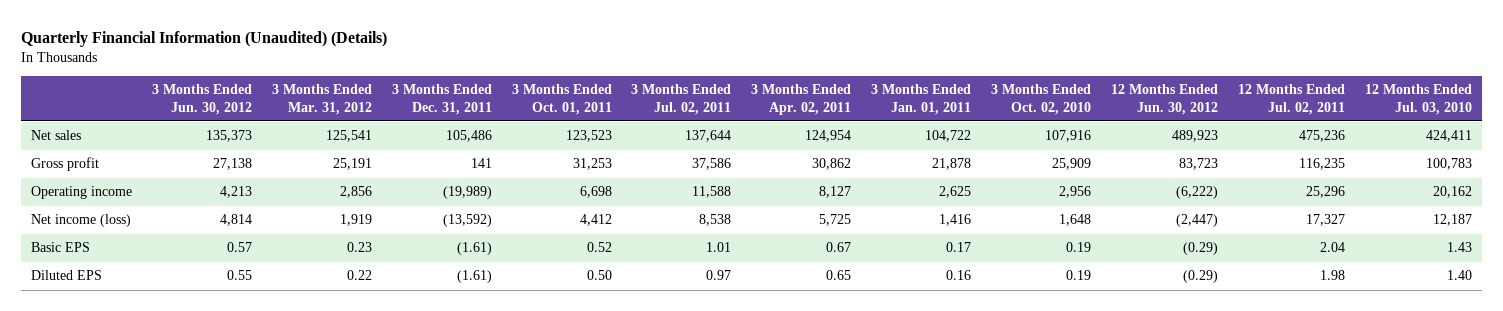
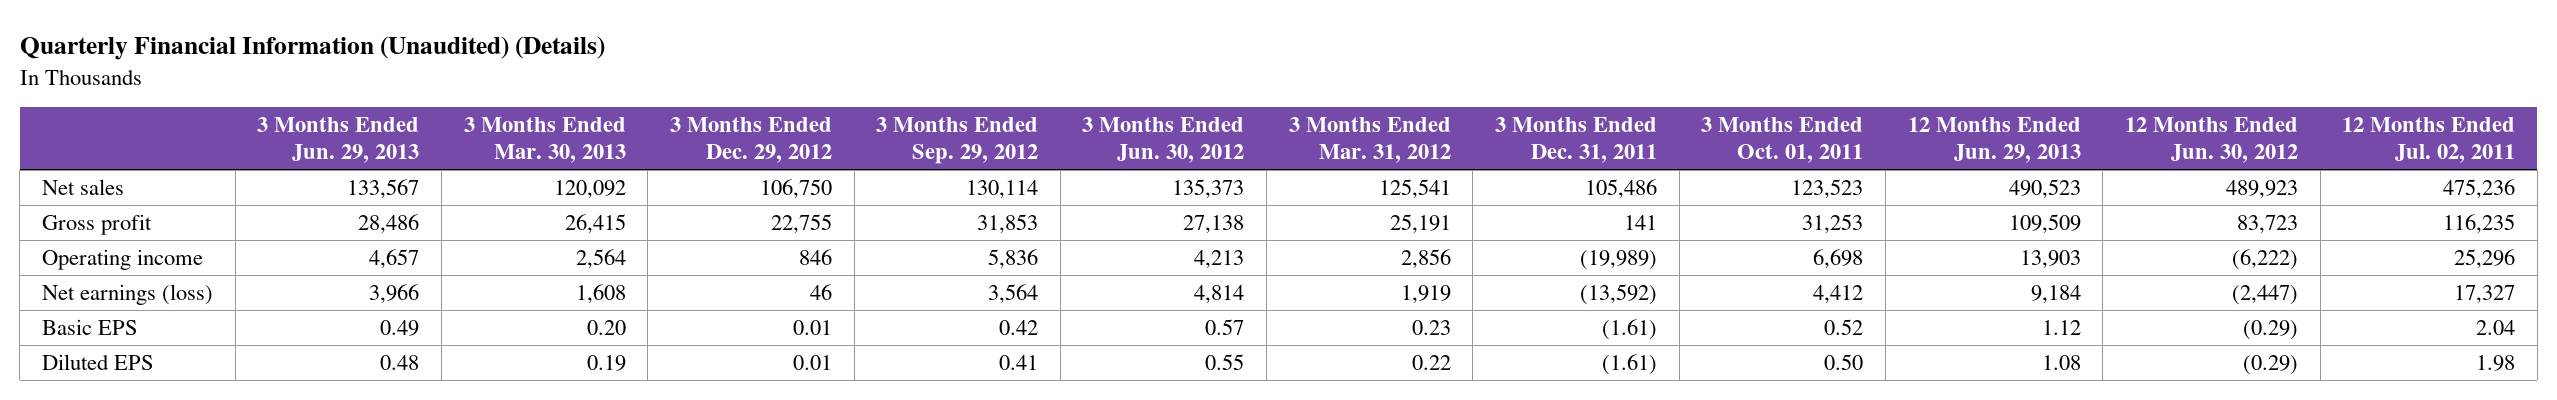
- | 3 Months Ended Jun. 30, 2012 | 3 Months Ended Mar. 31, 2012 | 3 Months Ended Dec. 31, 2011 | 3 Months Ended Oct. 01, 2011 | 3 Months Ended Jul. 02, 2011 | 3 Months Ended Apr. 02, 2011 | 3 Months Ended Jan. 01, 2011 | 3 Months Ended Oct. 02, 2010 | 12 Months Ended Jun. 30, 2012 | 12 Months Ended Jul. 02, 2011 | 12 Months Ended Jul. 03, 2010
+ | 3 Months Ended Jun. 29, 2013 | 3 Months Ended Mar. 30, 2013 | 3 Months Ended Dec. 29, 2012 | 3 Months Ended Sep. 29, 2012 | 3 Months Ended Jun. 30, 2012 | 3 Months Ended Mar. 31, 2012 | 3 Months Ended Dec. 31, 2011 | 3 Months Ended Oct. 01, 2011 | 12 Months Ended Jun. 29, 2013 | 12 Months Ended Jun. 30, 2012 | 12 Months Ended Jul. 02, 2011
- Net income (loss) | 4,814 | 1,919 | (13,592) | 4,412 | 8,538 | 5,725 | 1,416 | 1,648 | (2,447) | 17,327 | 12,187
+ Net earnings (loss) | 3,966 | 1,608 | 46 | 3,564 | 4,814 | 1,919 | (13,592) | 4,412 | 9,184 | (2,447) | 17,327

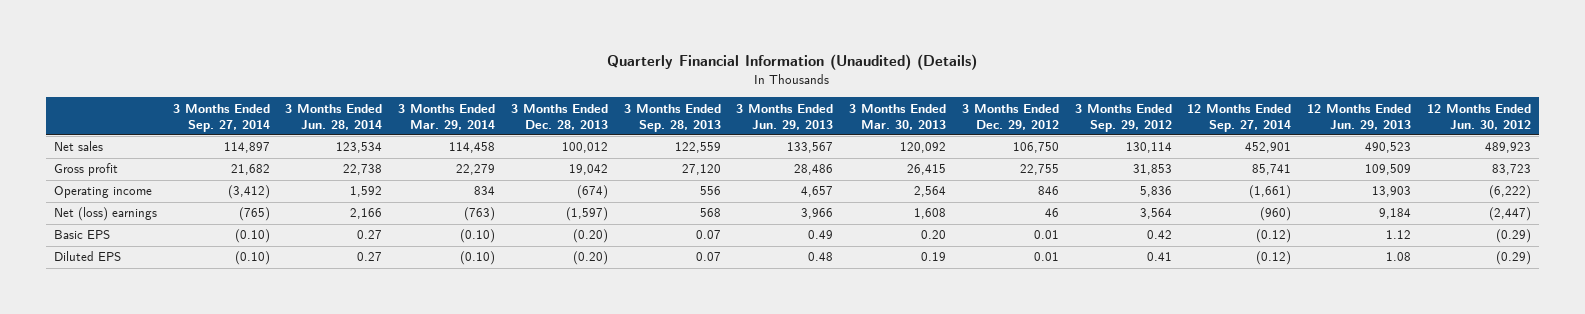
- | 3 Months Ended Jun. 29, 2013 | 3 Months Ended Mar. 30, 2013 | 3 Months Ended Dec. 29, 2012 | 3 Months Ended Sep. 29, 2012 | 3 Months Ended Jun. 30, 2012 | 3 Months Ended Mar. 31, 2012 | 3 Months Ended Dec. 31, 2011 | 3 Months Ended Oct. 01, 2011 | 12 Months Ended Jun. 29, 2013 | 12 Months Ended Jun. 30, 2012 | 12 Months Ended Jul. 02, 2011
+ | 3 Months Ended Sep. 27, 2014 | 3 Months Ended Jun. 28, 2014 | 3 Months Ended Mar. 29, 2014 | 3 Months Ended Dec. 28, 2013 | 3 Months Ended Sep. 28, 2013 | 3 Months Ended Jun. 29, 2013 | 3 Months Ended Mar. 30, 2013 | 3 Months Ended Dec. 29, 2012 | 3 Months Ended Sep. 29, 2012 | 12 Months Ended Sep. 27, 2014 | 12 Months Ended Jun. 29, 2013 | 12 Months Ended Jun. 30, 2012
- Net earnings (loss) | 3,966 | 1,608 | 46 | 3,564 | 4,814 | 1,919 | (13,592) | 4,412 | 9,184 | (2,447) | 17,327
+ Net (loss) earnings | (765) | 2,166 | (763) | (1,597) | 568 | 3,966 | 1,608 | 46 | 3,564 | (960) | 9,184 | (2,447)

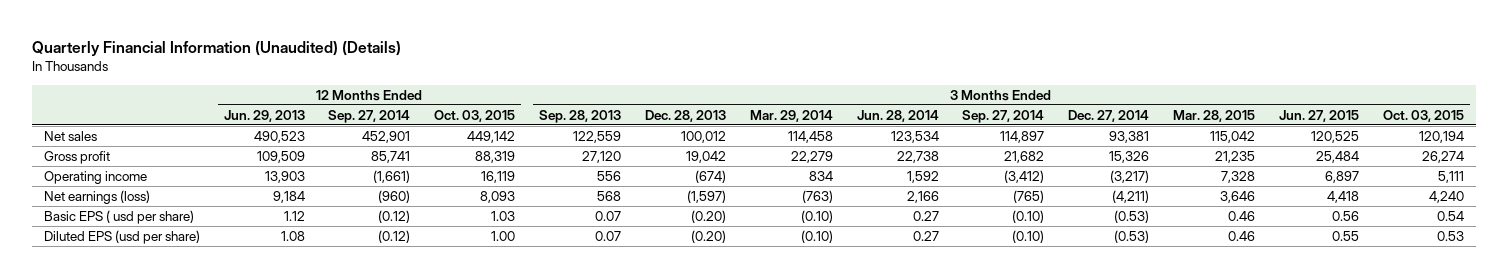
- | 3 Months Ended Sep. 27, 2014 | 3 Months Ended Jun. 28, 2014 | 3 Months Ended Mar. 29, 2014 | 3 Months Ended Dec. 28, 2013 | 3 Months Ended Sep. 28, 2013 | 3 Months Ended Jun. 29, 2013 | 3 Months Ended Mar. 30, 2013 | 3 Months Ended Dec. 29, 2012 | 3 Months Ended Sep. 29, 2012 | 12 Months Ended Sep. 27, 2014 | 12 Months Ended Jun. 29, 2013 | 12 Months Ended Jun. 30, 2012
+ | 12 Months Ended Jun. 29, 2013 | 12 Months Ended Sep. 27, 2014 | 12 Months Ended Oct. 03, 2015 | 3 Months Ended Sep. 28, 2013 | 3 Months Ended Dec. 28, 2013 | 3 Months Ended Mar. 29, 2014 | 3 Months Ended Jun. 28, 2014 | 3 Months Ended Sep. 27, 2014 | 3 Months Ended Dec. 27, 2014 | 3 Months Ended Mar. 28, 2015 | 3 Months Ended Jun. 27, 2015 | 3 Months Ended Oct. 03, 2015
- Net (loss) earnings | (765) | 2,166 | (763) | (1,597) | 568 | 3,966 | 1,608 | 46 | 3,564 | (960) | 9,184 | (2,447)
- Basic EPS | (0.10) | 0.27 | (0.10) | (0.20) | 0.07 | 0.49 | 0.20 | 0.01 | 0.42 | (0.12) | 1.12 | (0.29)
- Diluted EPS | (0.10) | 0.27 | (0.10) | (0.20) | 0.07 | 0.48 | 0.19 | 0.01 | 0.41 | (0.12) | 1.08 | (0.29)
+ Net earnings (loss) | 9,184 | (960) | 8,093 | 568 | (1,597) | (763) | 2,166 | (765) | (4,211) | 3,646 | 4,418 | 4,240
+ Basic EPS ( usd per share) | 1.12 | (0.12) | 1.03 | 0.07 | (0.20) | (0.10) | 0.27 | (0.10) | (0.53) | 0.46 | 0.56 | 0.54
+ Diluted EPS (usd per share) | 1.08 | (0.12) | 1.00 | 0.07 | (0.20) | (0.10) | 0.27 | (0.10) | (0.53) | 0.46 | 0.55 | 0.53

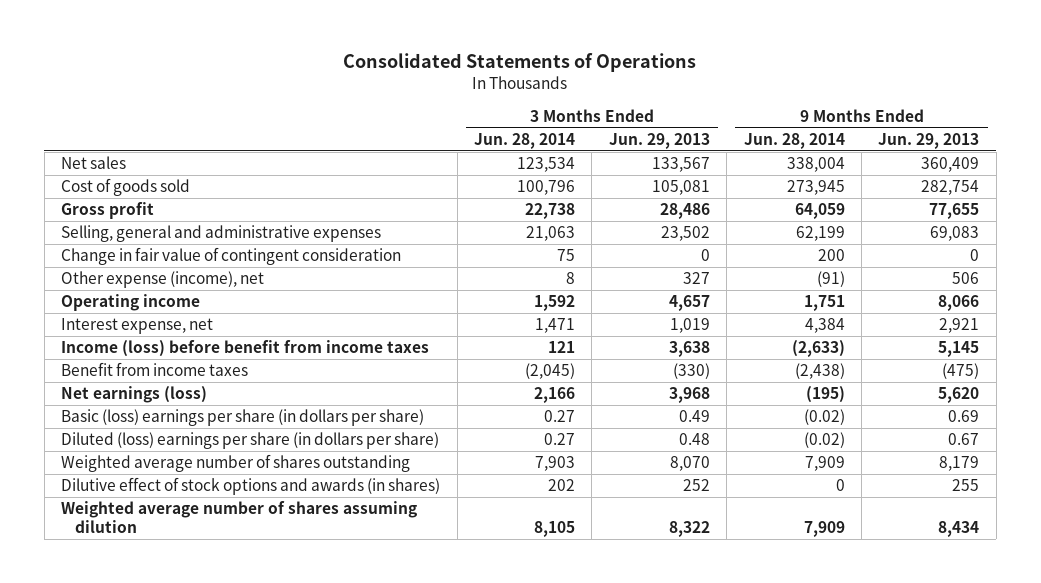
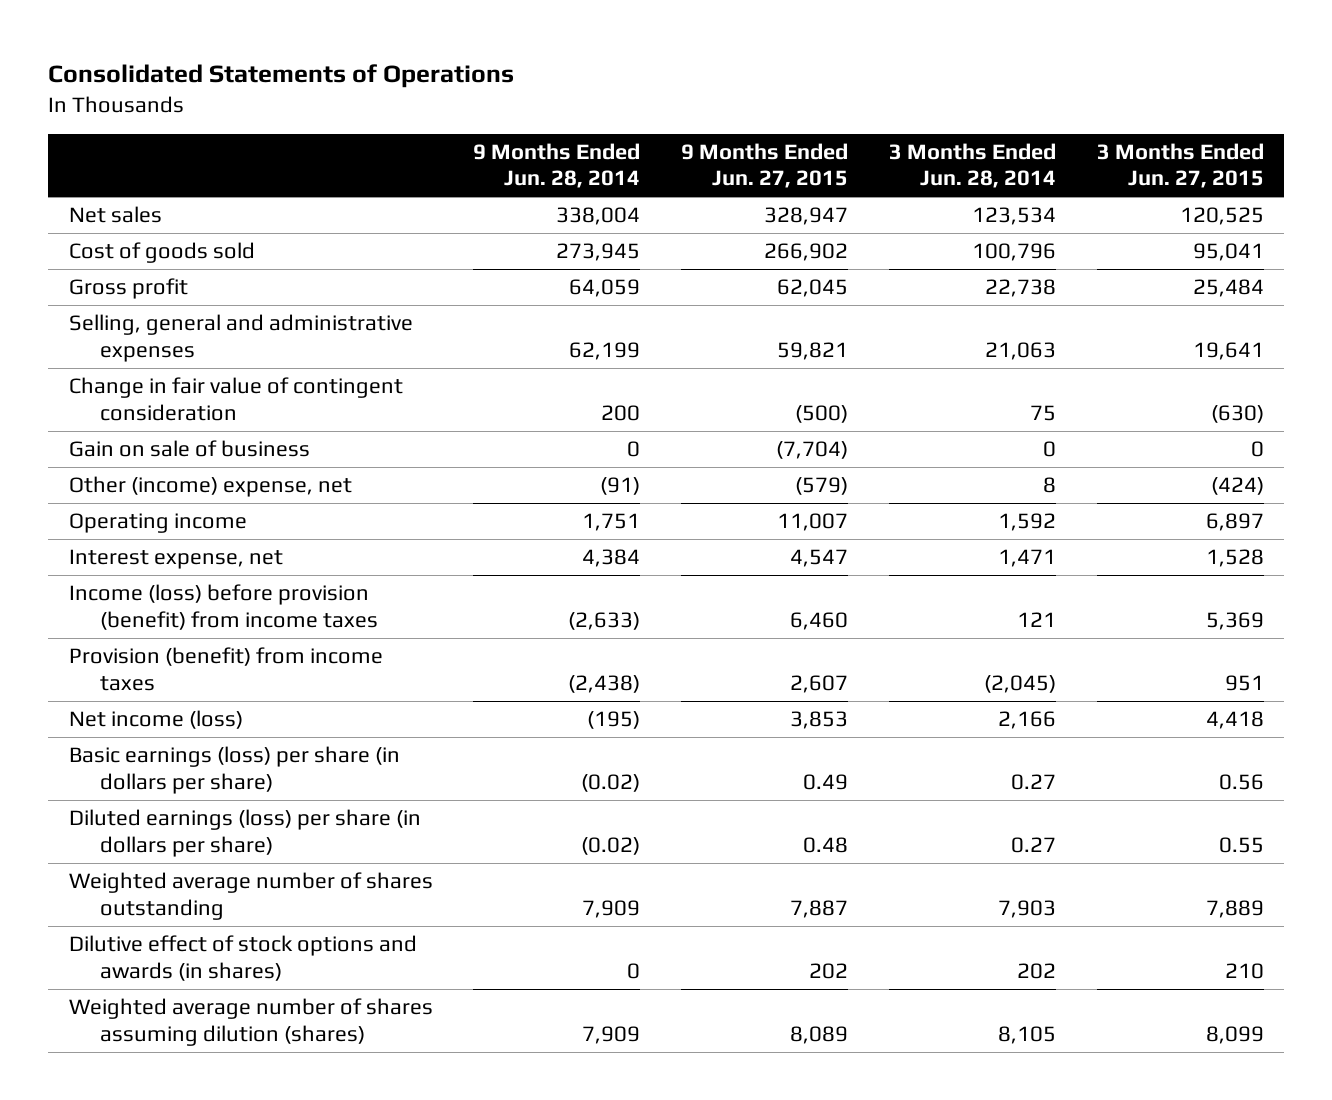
- | 3 Months Ended Jun. 28, 2014 | 3 Months Ended Jun. 29, 2013 | 9 Months Ended Jun. 28, 2014 | 9 Months Ended Jun. 29, 2013
+ | 9 Months Ended Jun. 28, 2014 | 9 Months Ended Jun. 27, 2015 | 3 Months Ended Jun. 28, 2014 | 3 Months Ended Jun. 27, 2015
- Other expense (income), net | 8 | 327 | (91) | 506
+ Gain on sale of business | 0 | (7,704) | 0 | 0
+ Other (income) expense, net | (91) | (579) | 8 | (424)
- Income (loss) before benefit from income taxes | 121 | 3,638 | (2,633) | 5,145
- Benefit from income taxes | (2,045) | (330) | (2,438) | (475)
- Net earnings (loss) | 2,166 | 3,968 | (195) | 5,620
- Basic (loss) earnings per share (in dollars per share) | 0.27 | 0.49 | (0.02) | 0.69
- Diluted (loss) earnings per share (in dollars per share) | 0.27 | 0.48 | (0.02) | 0.67
+ Income (loss) before provision (benefit) from income taxes | (2,633) | 6,460 | 121 | 5,369
+ Provision (benefit) from income taxes | (2,438) | 2,607 | (2,045) | 951
+ Net income (loss) | (195) | 3,853 | 2,166 | 4,418
+ Basic earnings (loss) per share (in dollars per share) | (0.02) | 0.49 | 0.27 | 0.56
+ Diluted earnings (loss) per share (in dollars per share) | (0.02) | 0.48 | 0.27 | 0.55
- Weighted average number of shares assuming dilution | 8,105 | 8,322 | 7,909 | 8,434
+ Weighted average number of shares assuming dilution (shares) | 7,909 | 8,089 | 8,105 | 8,099

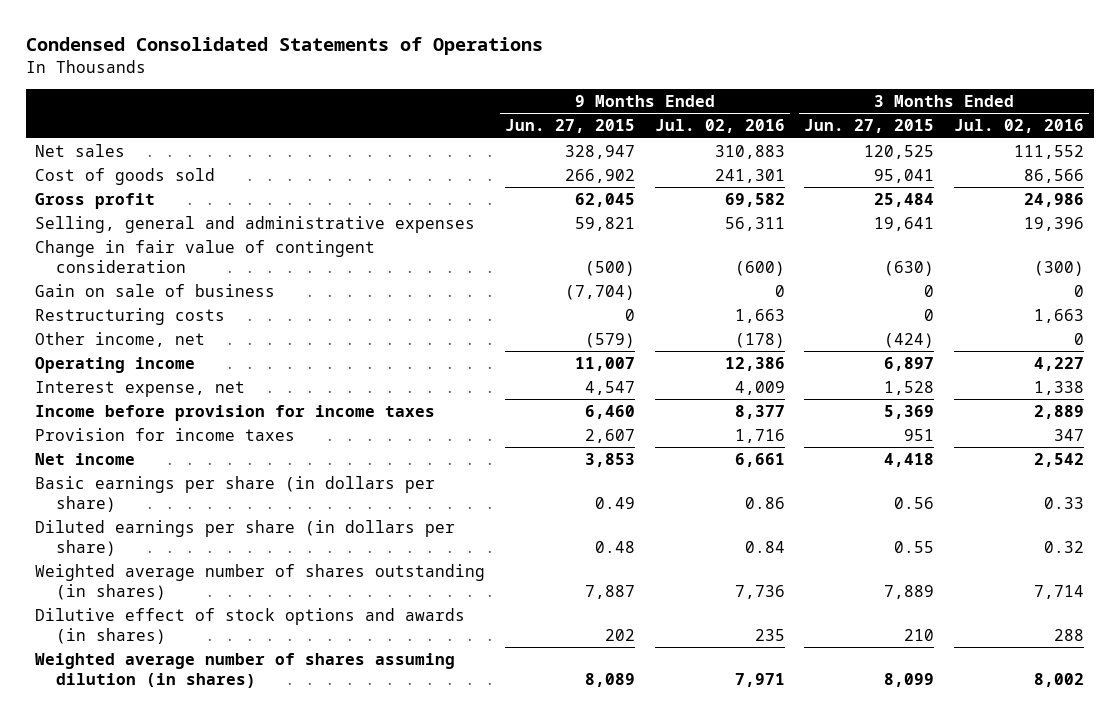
- Consolidated Statements of Operations
+ Condensed Consolidated Statements of Operations
- | 9 Months Ended Jun. 28, 2014 | 9 Months Ended Jun. 27, 2015 | 3 Months Ended Jun. 28, 2014 | 3 Months Ended Jun. 27, 2015
+ | 9 Months Ended Jun. 27, 2015 | 9 Months Ended Jul. 02, 2016 | 3 Months Ended Jun. 27, 2015 | 3 Months Ended Jul. 02, 2016
- Other (income) expense, net | (91) | (579) | 8 | (424)
+ Restructuring costs | 0 | 1,663 | 0 | 1,663
+ Other income, net | (579) | (178) | (424) | 0
- Income (loss) before provision (benefit) from income taxes | (2,633) | 6,460 | 121 | 5,369
- Provision (benefit) from income taxes | (2,438) | 2,607 | (2,045) | 951
- Net income (loss) | (195) | 3,853 | 2,166 | 4,418
- Basic earnings (loss) per share (in dollars per share) | (0.02) | 0.49 | 0.27 | 0.56
- Diluted earnings (loss) per share (in dollars per share) | (0.02) | 0.48 | 0.27 | 0.55
- Weighted average number of shares outstanding | 7,909 | 7,887 | 7,903 | 7,889
+ Income before provision for income taxes | 6,460 | 8,377 | 5,369 | 2,889
+ Provision for income taxes | 2,607 | 1,716 | 951 | 347
+ Net income | 3,853 | 6,661 | 4,418 | 2,542
+ Basic earnings per share (in dollars per share) | 0.49 | 0.86 | 0.56 | 0.33
+ Diluted earnings per share (in dollars per share) | 0.48 | 0.84 | 0.55 | 0.32
+ Weighted average number of shares outstanding (in shares) | 7,887 | 7,736 | 7,889 | 7,714
- Weighted average number of shares assuming dilution (shares) | 7,909 | 8,089 | 8,105 | 8,099
+ Weighted average number of shares assuming dilution (in shares) | 8,089 | 7,971 | 8,099 | 8,002

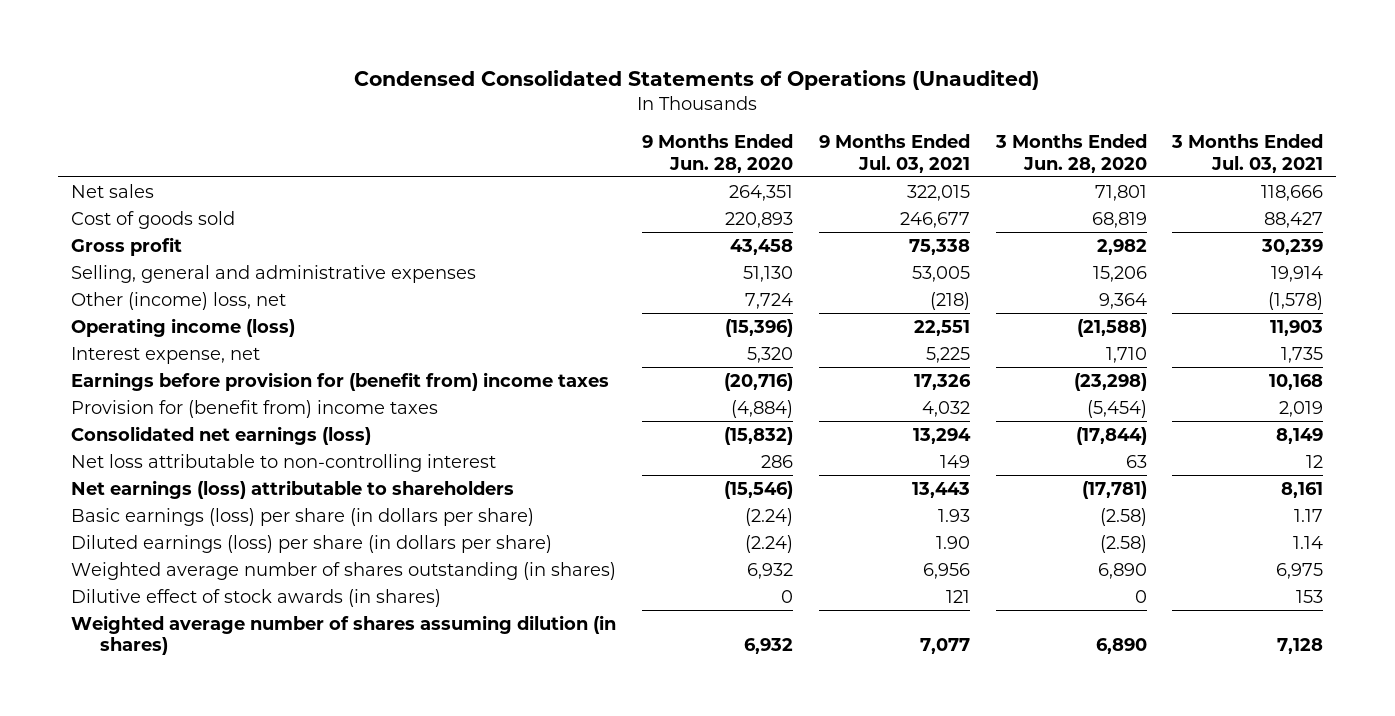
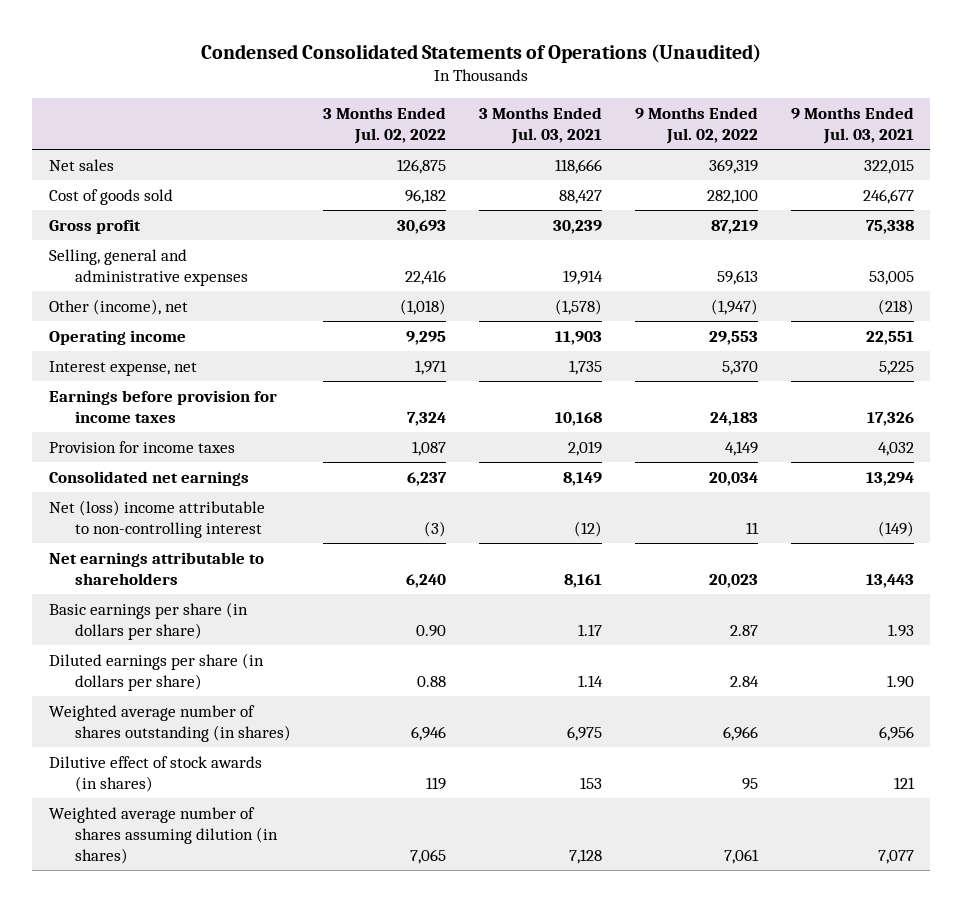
- | 9 Months Ended Jun. 28, 2020 | 9 Months Ended Jul. 03, 2021 | 3 Months Ended Jun. 28, 2020 | 3 Months Ended Jul. 03, 2021
+ | 3 Months Ended Jul. 02, 2022 | 3 Months Ended Jul. 03, 2021 | 9 Months Ended Jul. 02, 2022 | 9 Months Ended Jul. 03, 2021
- Other (income) loss, net | 7,724 | (218) | 9,364 | (1,578)
- Operating income (loss) | (15,396) | 22,551 | (21,588) | 11,903
+ Other (income), net | (1,018) | (1,578) | (1,947) | (218)
+ Operating income | 9,295 | 11,903 | 29,553 | 22,551
- Earnings before provision for (benefit from) income taxes | (20,716) | 17,326 | (23,298) | 10,168
- Provision for (benefit from) income taxes | (4,884) | 4,032 | (5,454) | 2,019
- Consolidated net earnings (loss) | (15,832) | 13,294 | (17,844) | 8,149
- Net loss attributable to non-controlling interest | 286 | 149 | 63 | 12
- Net earnings (loss) attributable to shareholders | (15,546) | 13,443 | (17,781) | 8,161
- Basic earnings (loss) per share (in dollars per share) | (2.24) | 1.93 | (2.58) | 1.17
- Diluted earnings (loss) per share (in dollars per share) | (2.24) | 1.90 | (2.58) | 1.14
+ Earnings before provision for income taxes | 7,324 | 10,168 | 24,183 | 17,326
+ Provision for income taxes | 1,087 | 2,019 | 4,149 | 4,032
+ Consolidated net earnings | 6,237 | 8,149 | 20,034 | 13,294
+ Net (loss) income attributable to non-controlling interest | (3) | (12) | 11 | (149)
+ Net earnings attributable to shareholders | 6,240 | 8,161 | 20,023 | 13,443
+ Basic earnings per share (in dollars per share) | 0.90 | 1.17 | 2.87 | 1.93
+ Diluted earnings per share (in dollars per share) | 0.88 | 1.14 | 2.84 | 1.90

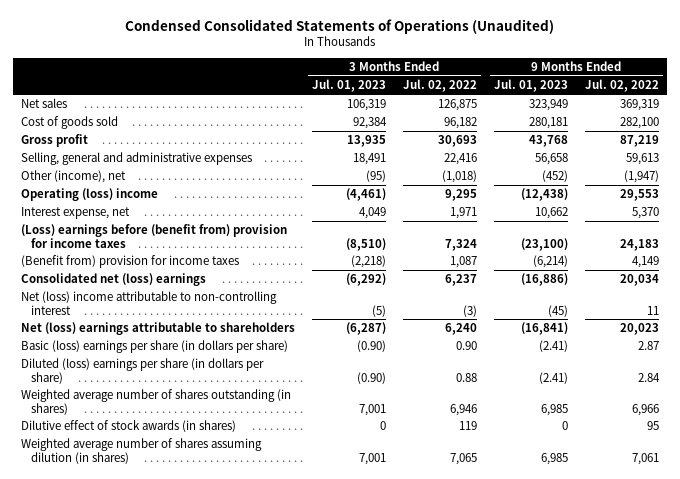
- | 3 Months Ended Jul. 02, 2022 | 3 Months Ended Jul. 03, 2021 | 9 Months Ended Jul. 02, 2022 | 9 Months Ended Jul. 03, 2021
+ | 3 Months Ended Jul. 01, 2023 | 3 Months Ended Jul. 02, 2022 | 9 Months Ended Jul. 01, 2023 | 9 Months Ended Jul. 02, 2022
- Operating income | 9,295 | 11,903 | 29,553 | 22,551
+ Operating (loss) income | (4,461) | 9,295 | (12,438) | 29,553
- Earnings before provision for income taxes | 7,324 | 10,168 | 24,183 | 17,326
- Provision for income taxes | 1,087 | 2,019 | 4,149 | 4,032
- Consolidated net earnings | 6,237 | 8,149 | 20,034 | 13,294
+ (Loss) earnings before (benefit from) provision for income taxes | (8,510) | 7,324 | (23,100) | 24,183
+ (Benefit from) provision for income taxes | (2,218) | 1,087 | (6,214) | 4,149
+ Consolidated net (loss) earnings | (6,292) | 6,237 | (16,886) | 20,034
- Net earnings attributable to shareholders | 6,240 | 8,161 | 20,023 | 13,443
- Basic earnings per share (in dollars per share) | 0.90 | 1.17 | 2.87 | 1.93
- Diluted earnings per share (in dollars per share) | 0.88 | 1.14 | 2.84 | 1.90
+ Net (loss) earnings attributable to shareholders | (6,287) | 6,240 | (16,841) | 20,023
+ Basic (loss) earnings per share (in dollars per share) | (0.90) | 0.90 | (2.41) | 2.87
+ Diluted (loss) earnings per share (in dollars per share) | (0.90) | 0.88 | (2.41) | 2.84

